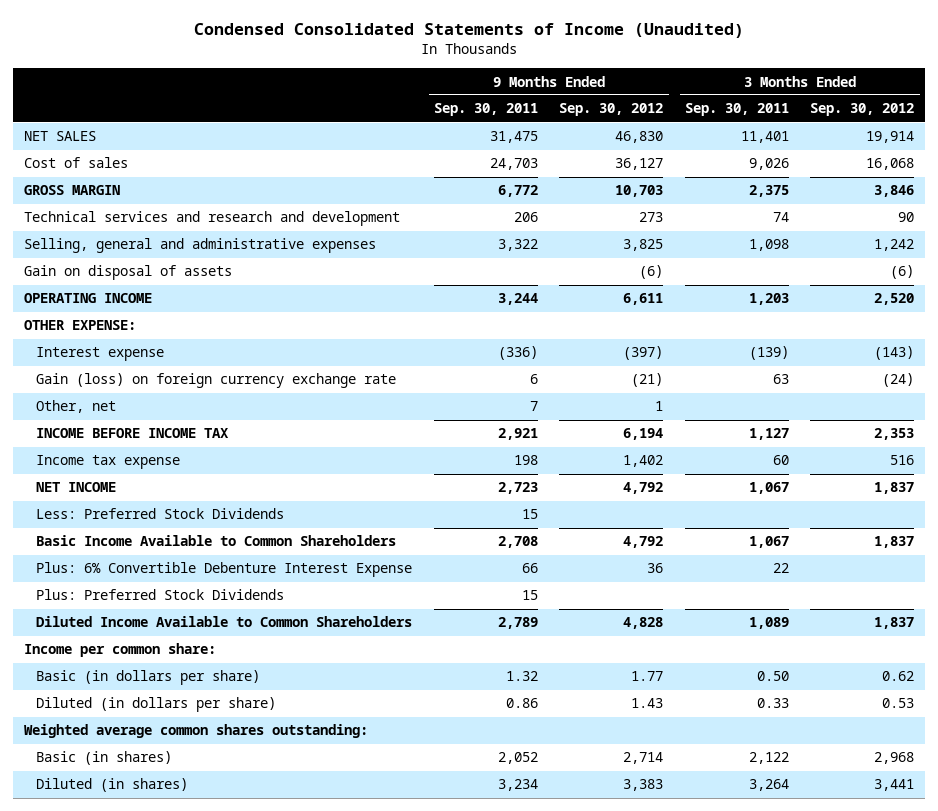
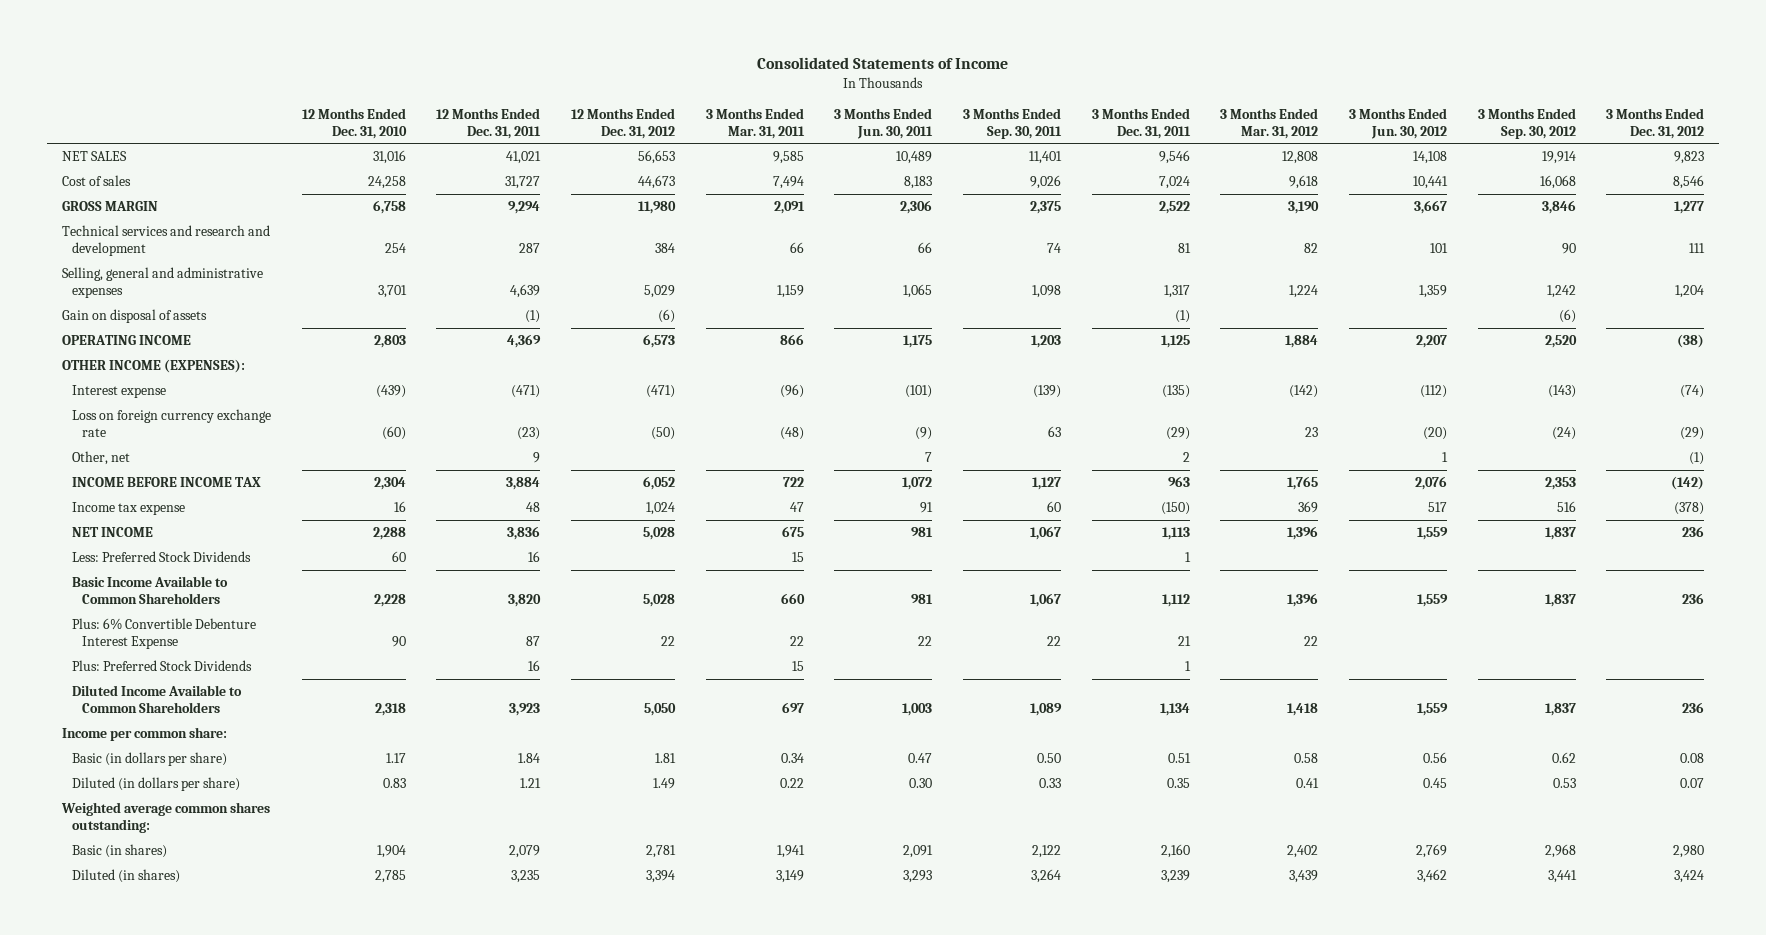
- Condensed Consolidated Statements of Income (Unaudited)
+ Consolidated Statements of Income
- | 9 Months Ended Sep. 30, 2011 | 9 Months Ended Sep. 30, 2012 | 3 Months Ended Sep. 30, 2011 | 3 Months Ended Sep. 30, 2012
+ | 12 Months Ended Dec. 31, 2010 | 12 Months Ended Dec. 31, 2011 | 12 Months Ended Dec. 31, 2012 | 3 Months Ended Mar. 31, 2011 | 3 Months Ended Jun. 30, 2011 | 3 Months Ended Sep. 30, 2011 | 3 Months Ended Dec. 31, 2011 | 3 Months Ended Mar. 31, 2012 | 3 Months Ended Jun. 30, 2012 | 3 Months Ended Sep. 30, 2012 | 3 Months Ended Dec. 31, 2012
- OTHER EXPENSE:
+ OTHER INCOME (EXPENSES):
- Gain (loss) on foreign currency exchange rate | 6 | (21) | 63 | (24)
+ Loss on foreign currency exchange rate | (60) | (23) | (50) | (48) | (9) | 63 | (29) | 23 | (20) | (24) | (29)

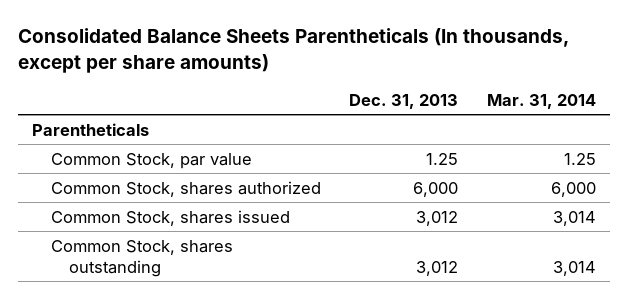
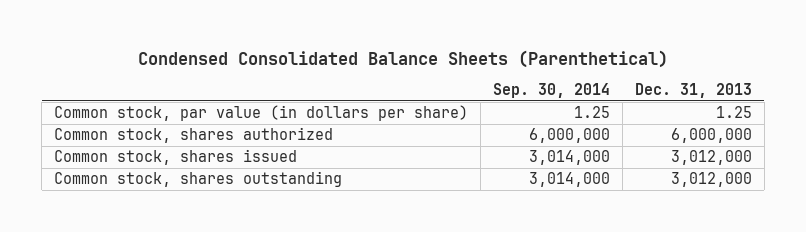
- Consolidated Balance Sheets Parentheticals (In thousands, except per share amounts)
+ Condensed Consolidated Balance Sheets (Parenthetical)
- | Dec. 31, 2013 | Mar. 31, 2014
+ | Sep. 30, 2014 | Dec. 31, 2013
- Parentheticals
- Common Stock, par value | 1.25 | 1.25
- Common Stock, shares authorized | 6,000 | 6,000
- Common Stock, shares issued | 3,012 | 3,014
- Common Stock, shares outstanding | 3,012 | 3,014
+ Common stock, par value (in dollars per share) | 1.25 | 1.25
+ Common stock, shares authorized | 6,000,000 | 6,000,000
+ Common stock, shares issued | 3,014,000 | 3,012,000
+ Common stock, shares outstanding | 3,014,000 | 3,012,000

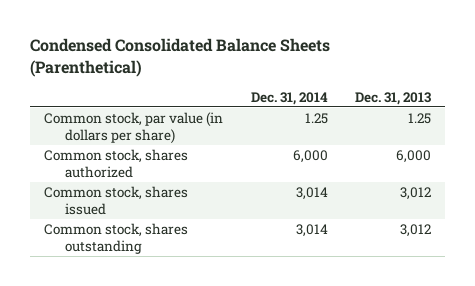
- | Sep. 30, 2014 | Dec. 31, 2013
+ | Dec. 31, 2014 | Dec. 31, 2013
- Common stock, shares authorized | 6,000,000 | 6,000,000
- Common stock, shares issued | 3,014,000 | 3,012,000
- Common stock, shares outstanding | 3,014,000 | 3,012,000
+ Common stock, shares authorized | 6,000 | 6,000
+ Common stock, shares issued | 3,014 | 3,012
+ Common stock, shares outstanding | 3,014 | 3,012

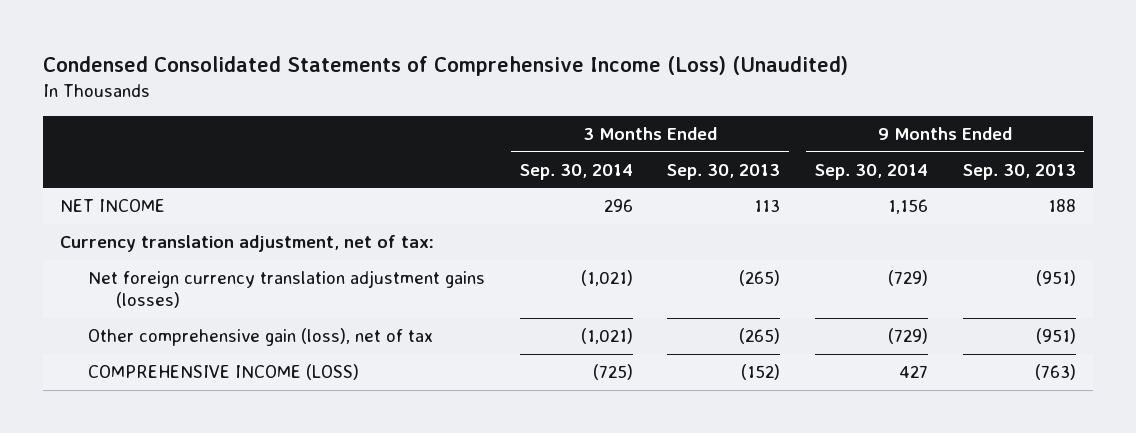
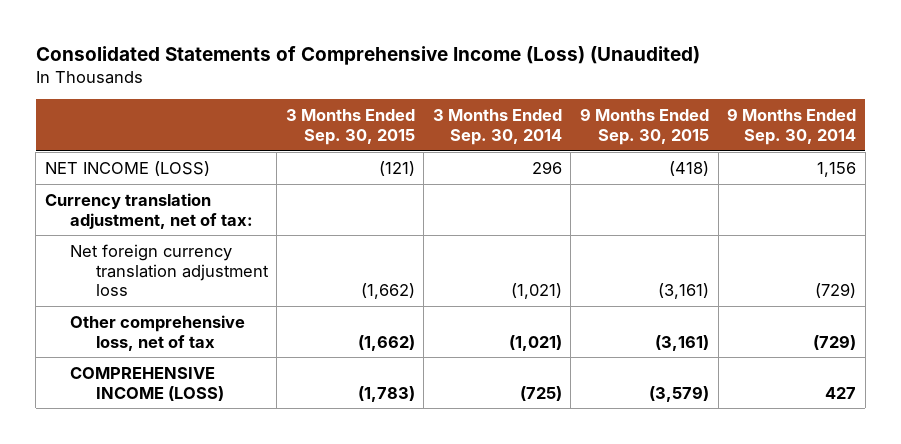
- Condensed Consolidated Statements of Comprehensive Income (Loss) (Unaudited)
+ Consolidated Statements of Comprehensive Income (Loss) (Unaudited)
- | 3 Months Ended Sep. 30, 2014 | 3 Months Ended Sep. 30, 2013 | 9 Months Ended Sep. 30, 2014 | 9 Months Ended Sep. 30, 2013
+ | 3 Months Ended Sep. 30, 2015 | 3 Months Ended Sep. 30, 2014 | 9 Months Ended Sep. 30, 2015 | 9 Months Ended Sep. 30, 2014
- NET INCOME | 296 | 113 | 1,156 | 188
+ NET INCOME (LOSS) | (121) | 296 | (418) | 1,156
- Net foreign currency translation adjustment gains (losses) | (1,021) | (265) | (729) | (951)
- Other comprehensive gain (loss), net of tax | (1,021) | (265) | (729) | (951)
+ Net foreign currency translation adjustment loss | (1,662) | (1,021) | (3,161) | (729)
+ Other comprehensive loss, net of tax | (1,662) | (1,021) | (3,161) | (729)

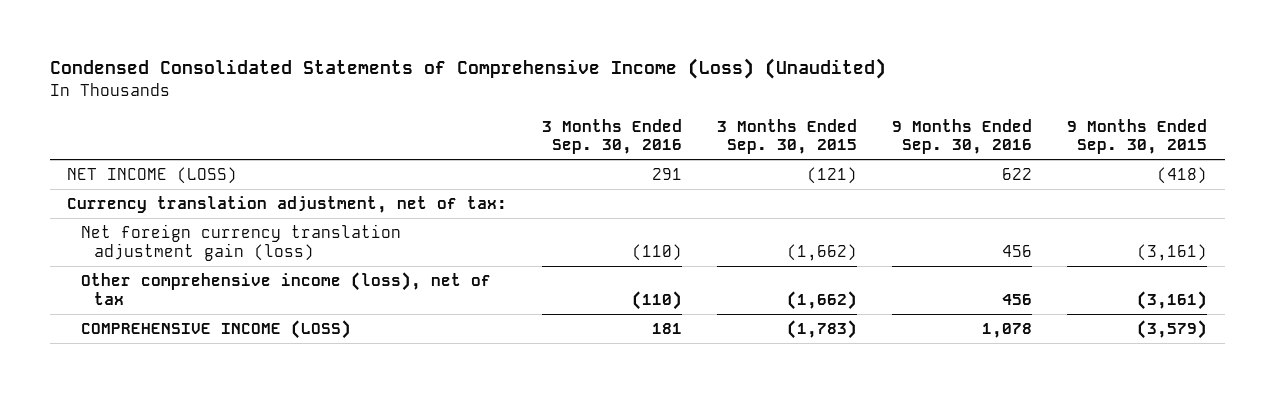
- Consolidated Statements of Comprehensive Income (Loss) (Unaudited)
+ Condensed Consolidated Statements of Comprehensive Income (Loss) (Unaudited)
- | 3 Months Ended Sep. 30, 2015 | 3 Months Ended Sep. 30, 2014 | 9 Months Ended Sep. 30, 2015 | 9 Months Ended Sep. 30, 2014
+ | 3 Months Ended Sep. 30, 2016 | 3 Months Ended Sep. 30, 2015 | 9 Months Ended Sep. 30, 2016 | 9 Months Ended Sep. 30, 2015
- Net foreign currency translation adjustment loss | (1,662) | (1,021) | (3,161) | (729)
- Other comprehensive loss, net of tax | (1,662) | (1,021) | (3,161) | (729)
+ Net foreign currency translation adjustment gain (loss) | (110) | (1,662) | 456 | (3,161)
+ Other comprehensive income (loss), net of tax | (110) | (1,662) | 456 | (3,161)

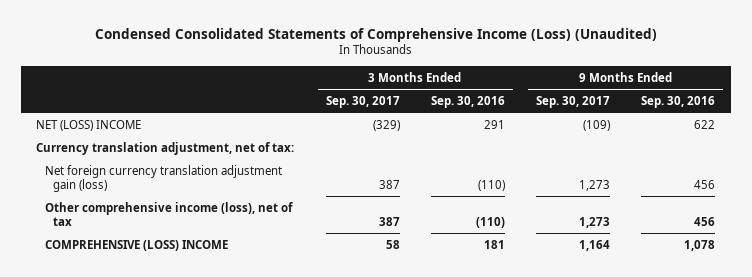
- | 3 Months Ended Sep. 30, 2016 | 3 Months Ended Sep. 30, 2015 | 9 Months Ended Sep. 30, 2016 | 9 Months Ended Sep. 30, 2015
+ | 3 Months Ended Sep. 30, 2017 | 3 Months Ended Sep. 30, 2016 | 9 Months Ended Sep. 30, 2017 | 9 Months Ended Sep. 30, 2016
- NET INCOME (LOSS) | 291 | (121) | 622 | (418)
+ NET (LOSS) INCOME | (329) | 291 | (109) | 622
- COMPREHENSIVE INCOME (LOSS) | 181 | (1,783) | 1,078 | (3,579)
+ COMPREHENSIVE (LOSS) INCOME | 58 | 181 | 1,164 | 1,078

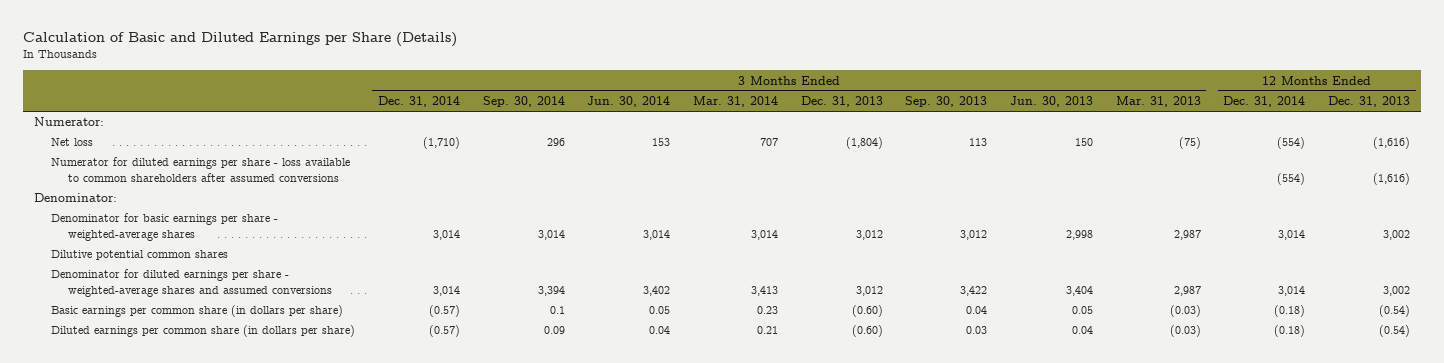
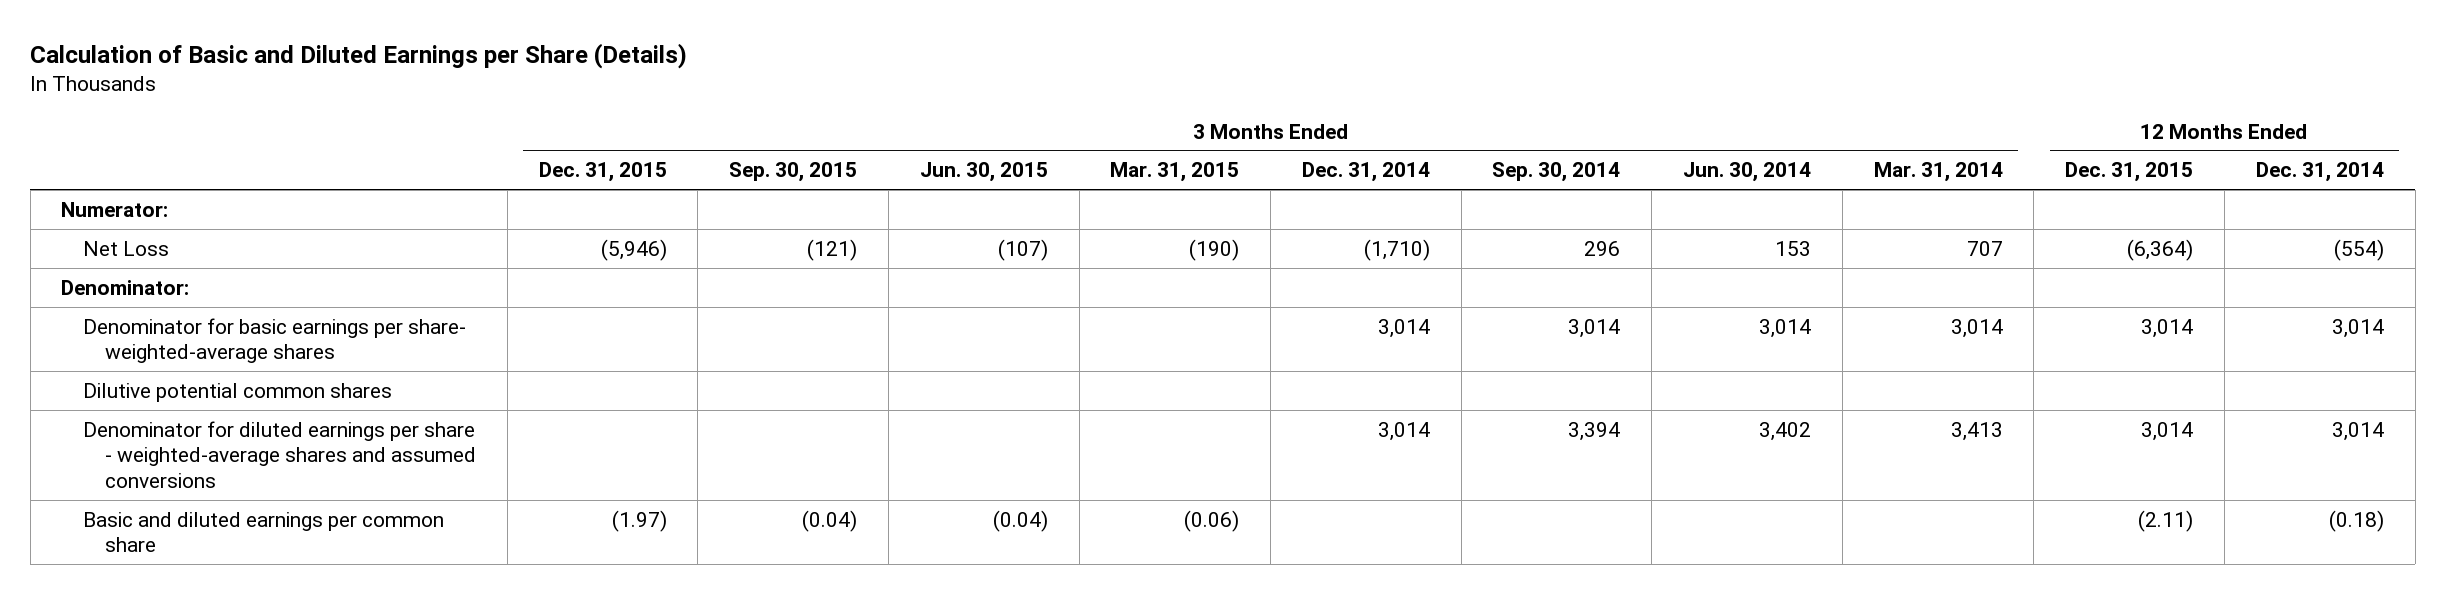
- | 3 Months Ended Dec. 31, 2014 | 3 Months Ended Sep. 30, 2014 | 3 Months Ended Jun. 30, 2014 | 3 Months Ended Mar. 31, 2014 | 3 Months Ended Dec. 31, 2013 | 3 Months Ended Sep. 30, 2013 | 3 Months Ended Jun. 30, 2013 | 3 Months Ended Mar. 31, 2013 | 12 Months Ended Dec. 31, 2014 | 12 Months Ended Dec. 31, 2013
+ | 3 Months Ended Dec. 31, 2015 | 3 Months Ended Sep. 30, 2015 | 3 Months Ended Jun. 30, 2015 | 3 Months Ended Mar. 31, 2015 | 3 Months Ended Dec. 31, 2014 | 3 Months Ended Sep. 30, 2014 | 3 Months Ended Jun. 30, 2014 | 3 Months Ended Mar. 31, 2014 | 12 Months Ended Dec. 31, 2015 | 12 Months Ended Dec. 31, 2014
- Net loss | (1,710) | 296 | 153 | 707 | (1,804) | 113 | 150 | (75) | (554) | (1,616)
- Numerator for diluted earnings per share - loss available to common shareholders after assumed conversions | | | | | | | | | (554) | (1,616)
+ Net Loss | (5,946) | (121) | (107) | (190) | (1,710) | 296 | 153 | 707 | (6,364) | (554)
- Denominator for basic earnings per share - weighted-average shares | 3,014 | 3,014 | 3,014 | 3,014 | 3,012 | 3,012 | 2,998 | 2,987 | 3,014 | 3,002
+ Denominator for basic earnings per share- weighted-average shares | | | | | 3,014 | 3,014 | 3,014 | 3,014 | 3,014 | 3,014
- Basic earnings per common share (in dollars per share) | (0.57) | 0.1 | 0.05 | 0.23 | (0.60) | 0.04 | 0.05 | (0.03) | (0.18) | (0.54)
- Diluted earnings per common share (in dollars per share) | (0.57) | 0.09 | 0.04 | 0.21 | (0.60) | 0.03 | 0.04 | (0.03) | (0.18) | (0.54)
+ Basic and diluted earnings per common share | (1.97) | (0.04) | (0.04) | (0.06) | | | | | (2.11) | (0.18)

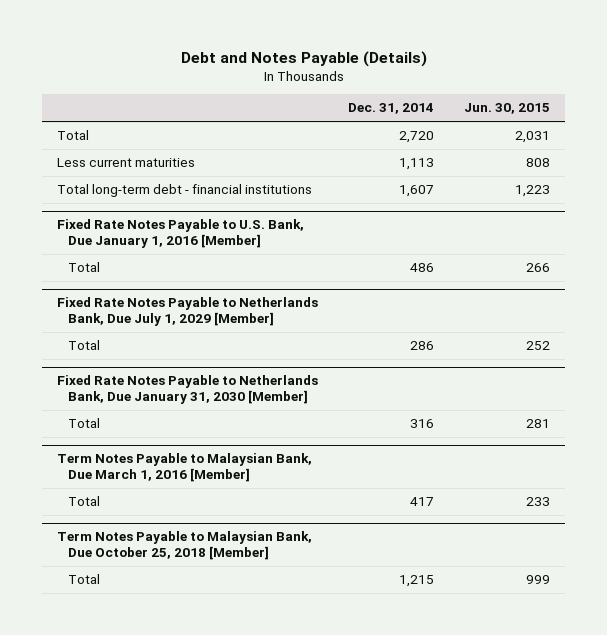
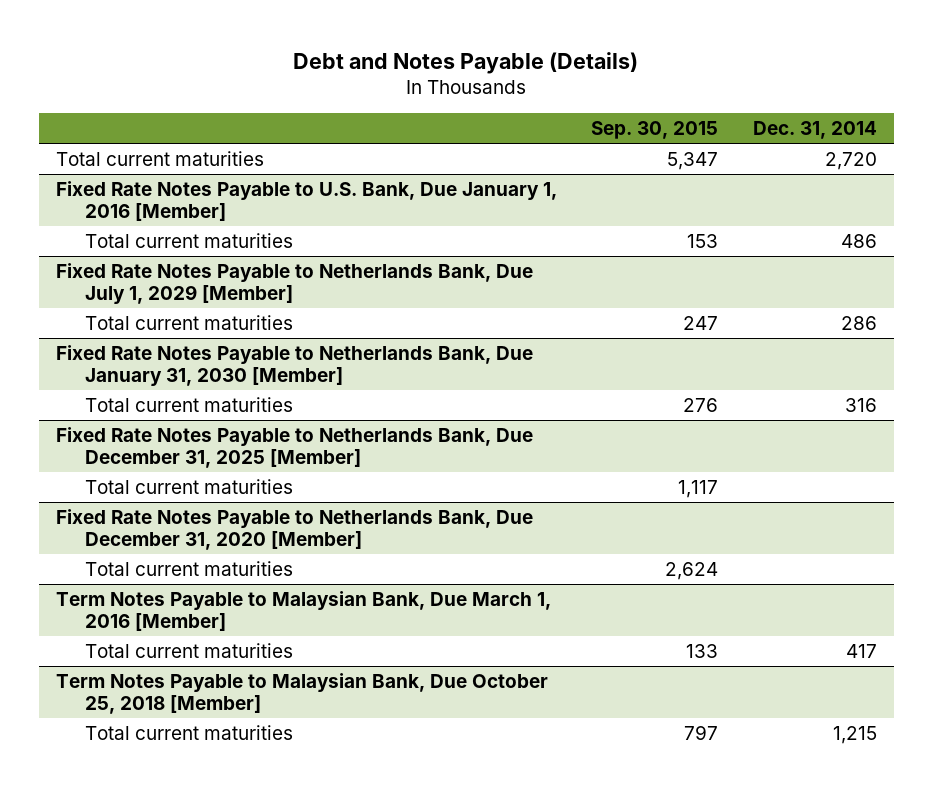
- | Dec. 31, 2014 | Jun. 30, 2015
+ | Sep. 30, 2015 | Dec. 31, 2014
- Total | 2,720 | 2,031
- Less current maturities | 1,113 | 808
- Total long-term debt - financial institutions | 1,607 | 1,223
+ Total current maturities | 5,347 | 2,720
@ Fixed Rate Notes Payable to U.S. Bank, Due January 1, 2016 [Member]
- Total | 486 | 266
+ Total current maturities | 153 | 486
@ Fixed Rate Notes Payable to Netherlands Bank, Due July 1, 2029 [Member]
- Total | 286 | 252
+ Total current maturities | 247 | 286
@ Fixed Rate Notes Payable to Netherlands Bank, Due January 31, 2030 [Member]
- Total | 316 | 281
+ Total current maturities | 276 | 316
+ Fixed Rate Notes Payable to Netherlands Bank, Due December 31, 2025 [Member]
+ Total current maturities | 1,117 |
+ Fixed Rate Notes Payable to Netherlands Bank, Due December 31, 2020 [Member]
+ Total current maturities | 2,624 |
@ Term Notes Payable to Malaysian Bank, Due March 1, 2016 [Member]
- Total | 417 | 233
+ Total current maturities | 133 | 417
@ Term Notes Payable to Malaysian Bank, Due October 25, 2018 [Member]
- Total | 1,215 | 999
+ Total current maturities | 797 | 1,215

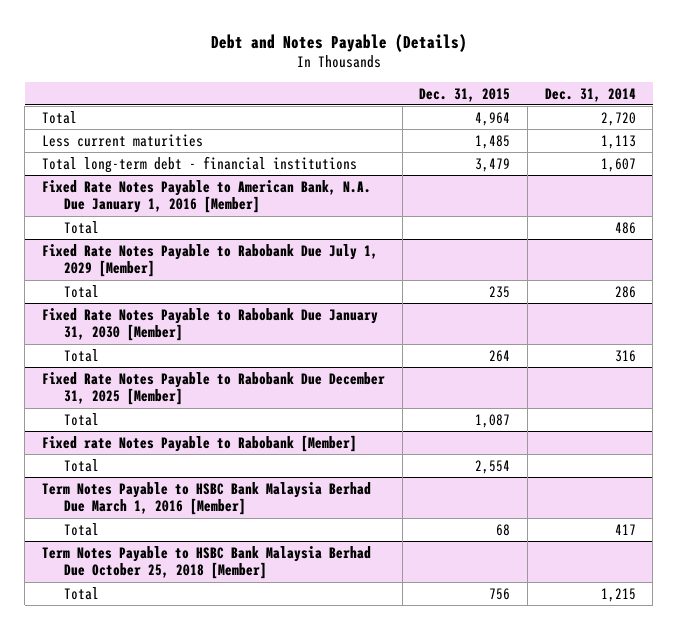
- | Sep. 30, 2015 | Dec. 31, 2014
+ | Dec. 31, 2015 | Dec. 31, 2014
- Total current maturities | 5,347 | 2,720
- Fixed Rate Notes Payable to U.S. Bank, Due January 1, 2016 [Member]
- Total current maturities | 153 | 486
- Fixed Rate Notes Payable to Netherlands Bank, Due July 1, 2029 [Member]
- Total current maturities | 247 | 286
- Fixed Rate Notes Payable to Netherlands Bank, Due January 31, 2030 [Member]
- Total current maturities | 276 | 316
- Fixed Rate Notes Payable to Netherlands Bank, Due December 31, 2025 [Member]
- Total current maturities | 1,117 |
- Fixed Rate Notes Payable to Netherlands Bank, Due December 31, 2020 [Member]
- Total current maturities | 2,624 |
- Term Notes Payable to Malaysian Bank, Due March 1, 2016 [Member]
- Total current maturities | 133 | 417
- Term Notes Payable to Malaysian Bank, Due October 25, 2018 [Member]
- Total current maturities | 797 | 1,215
+ Total | 4,964 | 2,720
+ Less current maturities | 1,485 | 1,113
+ Total long-term debt - financial institutions | 3,479 | 1,607
+ Fixed Rate Notes Payable to American Bank, N.A. Due January 1, 2016 [Member]
+ Total | | 486
+ Fixed Rate Notes Payable to Rabobank Due July 1, 2029 [Member]
+ Total | 235 | 286
+ Fixed Rate Notes Payable to Rabobank Due January 31, 2030 [Member]
+ Total | 264 | 316
+ Fixed Rate Notes Payable to Rabobank Due December 31, 2025 [Member]
+ Total | 1,087 |
+ Fixed rate Notes Payable to Rabobank [Member]
+ Total | 2,554 |
+ Term Notes Payable to HSBC Bank Malaysia Berhad Due March 1, 2016 [Member]
+ Total | 68 | 417
+ Term Notes Payable to HSBC Bank Malaysia Berhad Due October 25, 2018 [Member]
+ Total | 756 | 1,215

